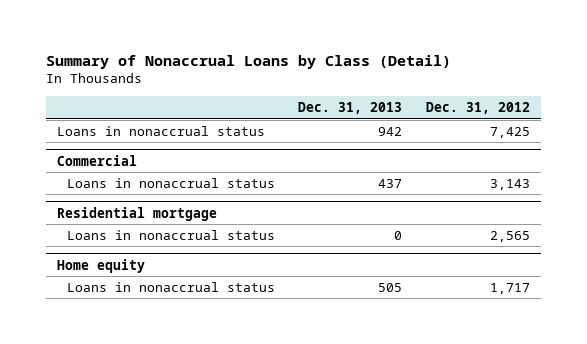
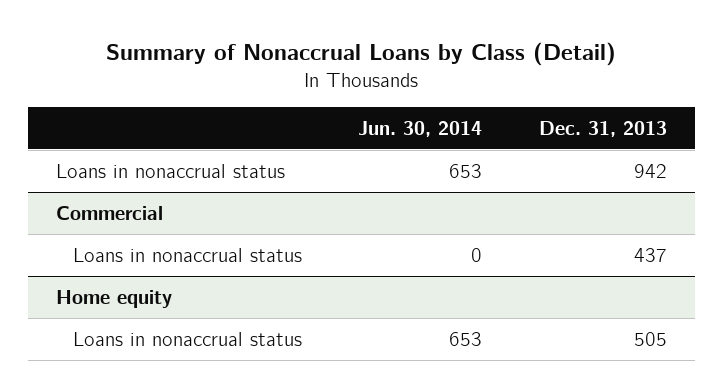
- | Dec. 31, 2013 | Dec. 31, 2012
+ | Jun. 30, 2014 | Dec. 31, 2013
- Residential mortgage
- Loans in nonaccrual status | 0 | 2,565

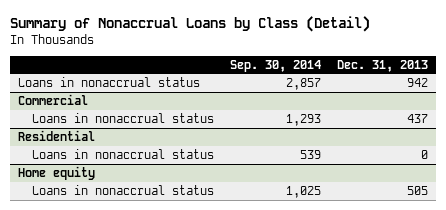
- | Jun. 30, 2014 | Dec. 31, 2013
+ | Sep. 30, 2014 | Dec. 31, 2013
+ Residential
+ Loans in nonaccrual status | 539 | 0

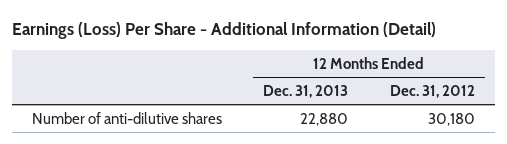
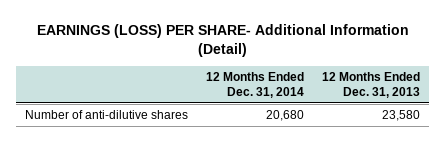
- Earnings (Loss) Per Share - Additional Information (Detail)
+ EARNINGS (LOSS) PER SHARE- Additional Information (Detail)
- | 12 Months Ended Dec. 31, 2013 | 12 Months Ended Dec. 31, 2012
+ | 12 Months Ended Dec. 31, 2014 | 12 Months Ended Dec. 31, 2013
- Number of anti-dilutive shares | 22,880 | 30,180
+ Number of anti-dilutive shares | 20,680 | 23,580

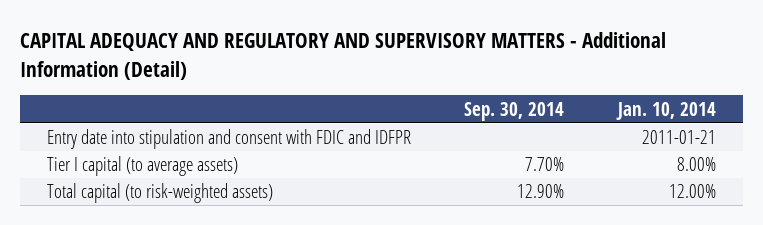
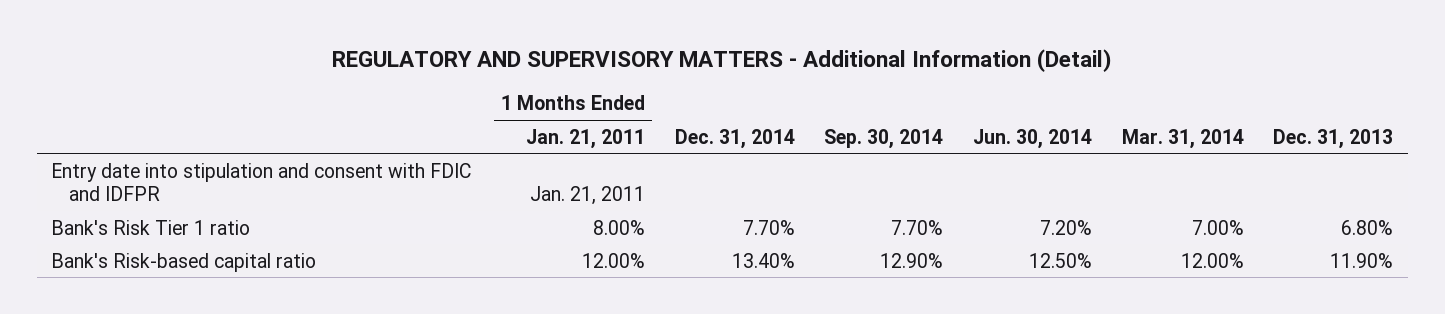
- CAPITAL ADEQUACY AND REGULATORY AND SUPERVISORY MATTERS - Additional Information (Detail)
+ REGULATORY AND SUPERVISORY MATTERS - Additional Information (Detail)
- | Sep. 30, 2014 | Jan. 10, 2014
+ | 1 Months Ended Jan. 21, 2011 | Dec. 31, 2014 | Sep. 30, 2014 | Jun. 30, 2014 | Mar. 31, 2014 | Dec. 31, 2013
- Tier I capital (to average assets) | 7.70% | 8.00%
- Total capital (to risk-weighted assets) | 12.90% | 12.00%
+ Bank's Risk Tier 1 ratio | 8.00% | 7.70% | 7.70% | 7.20% | 7.00% | 6.80%
+ Bank's Risk-based capital ratio | 12.00% | 13.40% | 12.90% | 12.50% | 12.00% | 11.90%

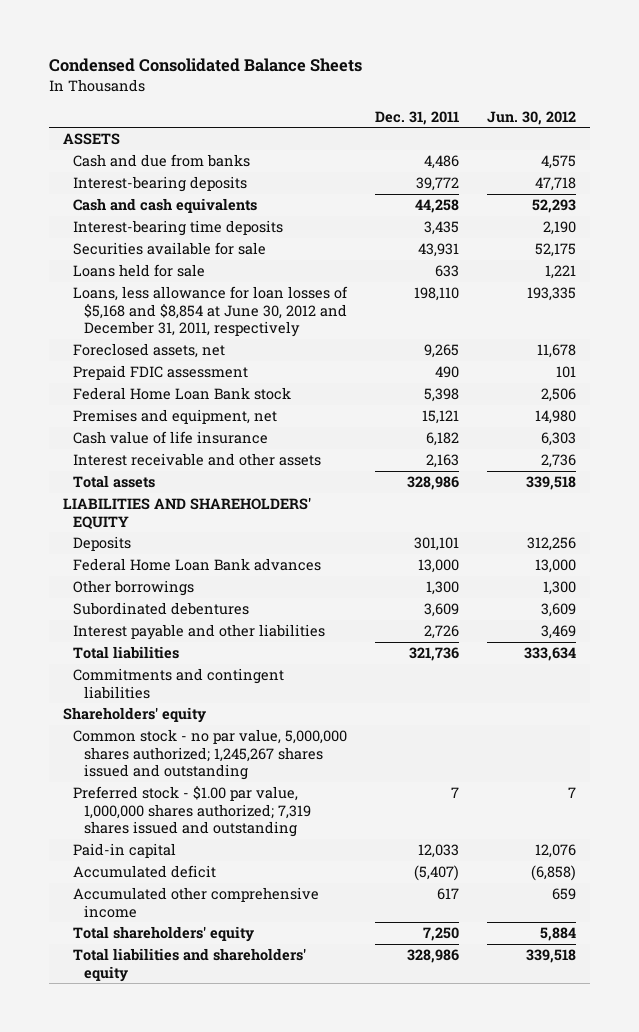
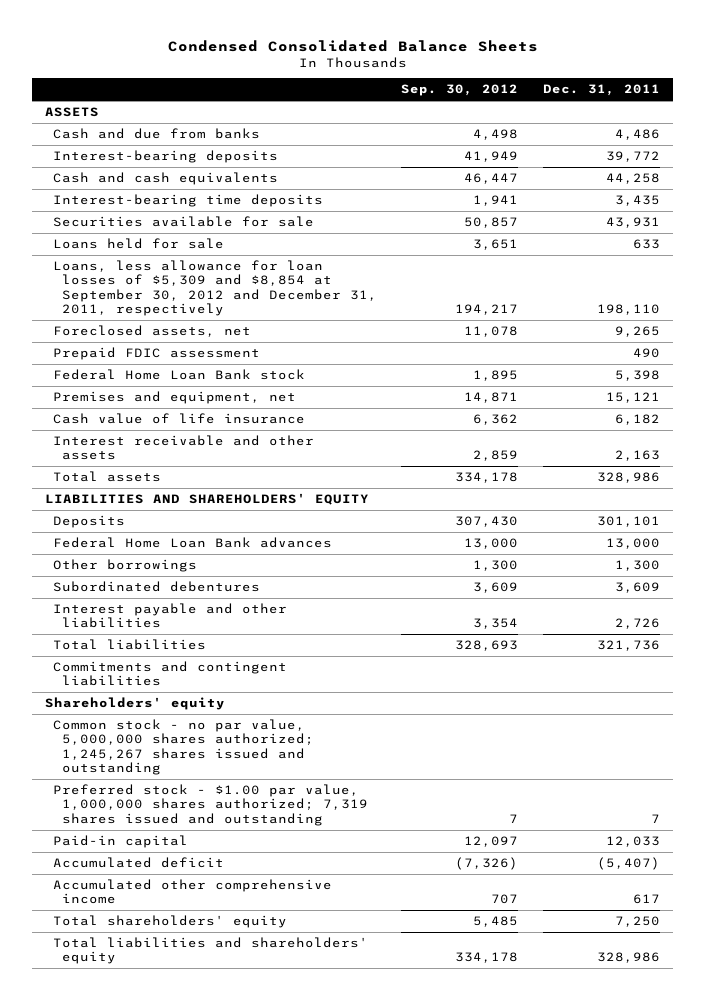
- | Dec. 31, 2011 | Jun. 30, 2012
+ | Sep. 30, 2012 | Dec. 31, 2011
- Loans, less allowance for loan losses of $5,168 and $8,854 at June 30, 2012 and December 31, 2011, respectively | 198,110 | 193,335
+ Loans, less allowance for loan losses of $5,309 and $8,854 at September 30, 2012 and December 31, 2011, respectively | 194,217 | 198,110

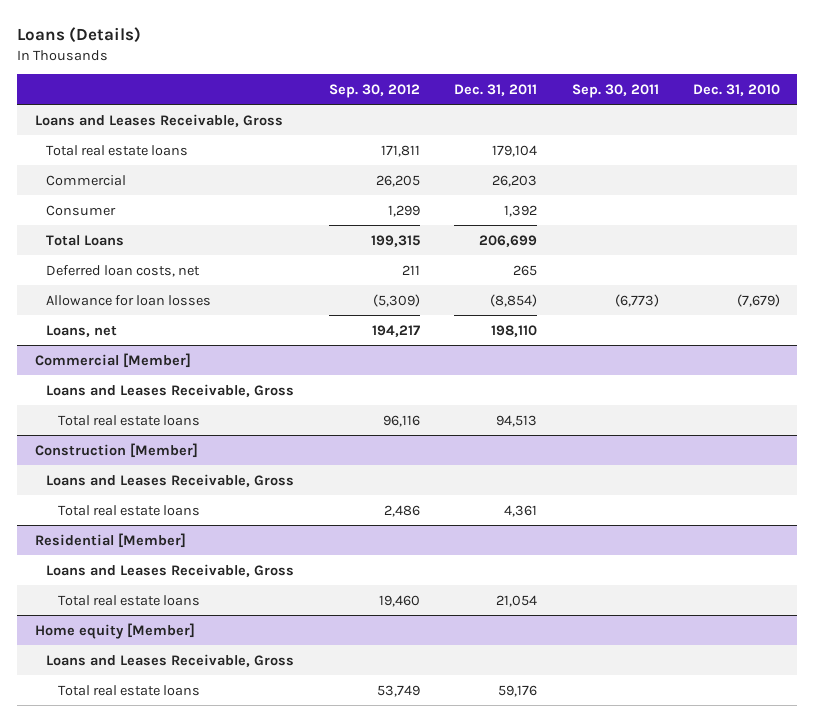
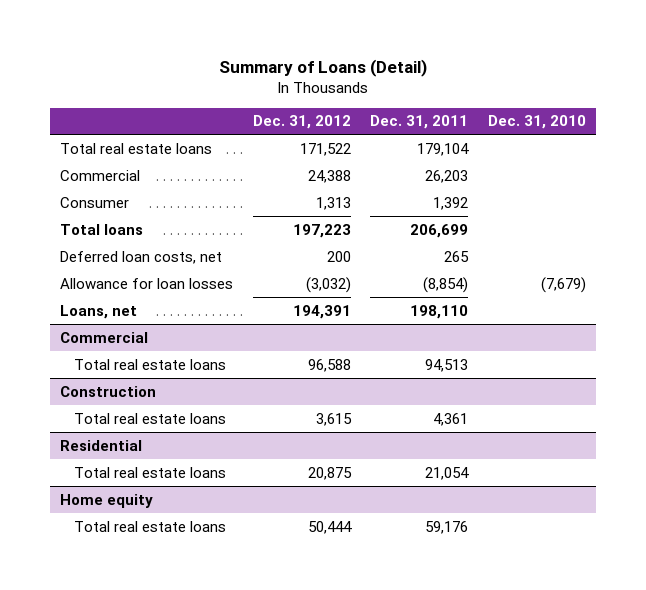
- Loans (Details)
+ Summary of Loans (Detail)
- | Sep. 30, 2012 | Dec. 31, 2011 | Sep. 30, 2011 | Dec. 31, 2010
+ | Dec. 31, 2012 | Dec. 31, 2011 | Dec. 31, 2010
- Loans and Leases Receivable, Gross
- Total Loans | 199,315 | 206,699 | |
+ Total loans | 197,223 | 206,699 |
- Commercial [Member]
- Loans and Leases Receivable, Gross
+ Commercial
- Construction [Member]
- Loans and Leases Receivable, Gross
+ Construction
- Residential [Member]
- Loans and Leases Receivable, Gross
+ Residential
- Home equity [Member]
- Loans and Leases Receivable, Gross
+ Home equity

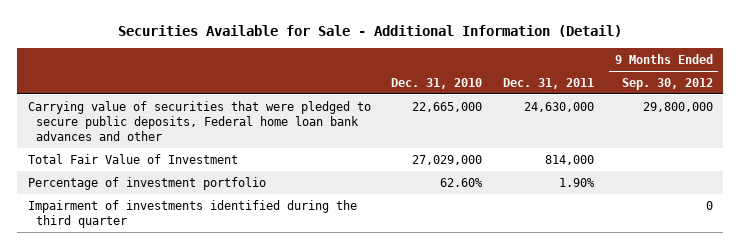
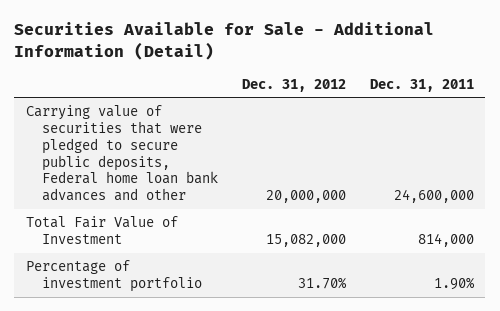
- | Dec. 31, 2010 | Dec. 31, 2011 | 9 Months Ended Sep. 30, 2012
+ | Dec. 31, 2012 | Dec. 31, 2011
- Carrying value of securities that were pledged to secure public deposits, Federal home loan bank advances and other | 22,665,000 | 24,630,000 | 29,800,000
+ Carrying value of securities that were pledged to secure public deposits, Federal home loan bank advances and other | 20,000,000 | 24,600,000
- Impairment of investments identified during the third quarter | | | 0

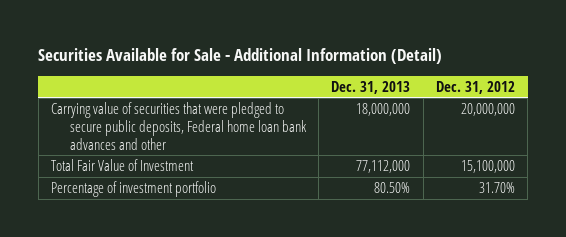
- | Dec. 31, 2012 | Dec. 31, 2011
+ | Dec. 31, 2013 | Dec. 31, 2012
- Total Fair Value of Investment | 15,082,000 | 814,000
+ Total Fair Value of Investment | 77,112,000 | 15,100,000

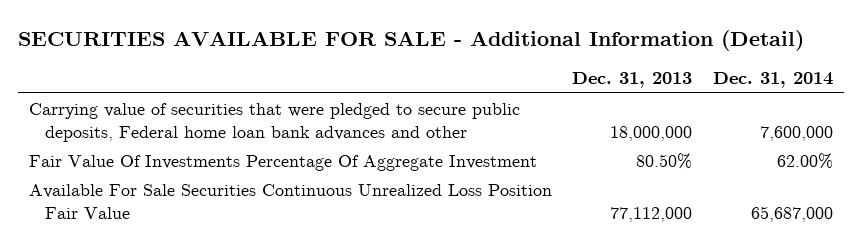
- Securities Available for Sale - Additional Information (Detail)
+ SECURITIES AVAILABLE FOR SALE - Additional Information (Detail)
- | Dec. 31, 2013 | Dec. 31, 2012
+ | Dec. 31, 2013 | Dec. 31, 2014
- Total Fair Value of Investment | 77,112,000 | 15,100,000
- Percentage of investment portfolio | 80.50% | 31.70%
+ Fair Value Of Investments Percentage Of Aggregate Investment | 80.50% | 62.00%
+ Available For Sale Securities Continuous Unrealized Loss Position Fair Value | 77,112,000 | 65,687,000

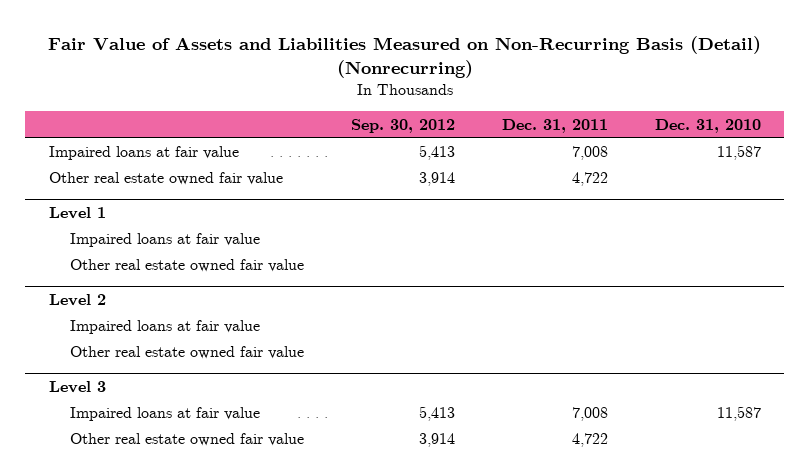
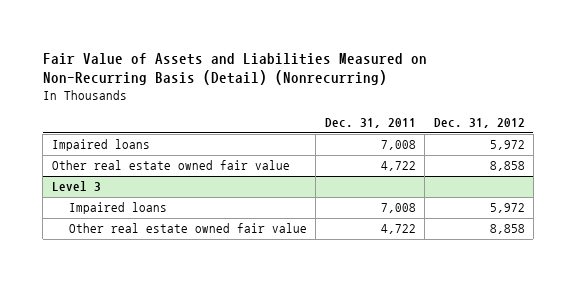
- | Sep. 30, 2012 | Dec. 31, 2011 | Dec. 31, 2010
+ | Dec. 31, 2011 | Dec. 31, 2012
- Impaired loans at fair value | 5,413 | 7,008 | 11,587
+ Impaired loans | 7,008 | 5,972
- Level 1
- Impaired loans at fair value
- Other real estate owned fair value
- Level 2
- Impaired loans at fair value
- Other real estate owned fair value
@ Level 3
- Impaired loans at fair value | 5,413 | 7,008 | 11,587
+ Impaired loans | 7,008 | 5,972

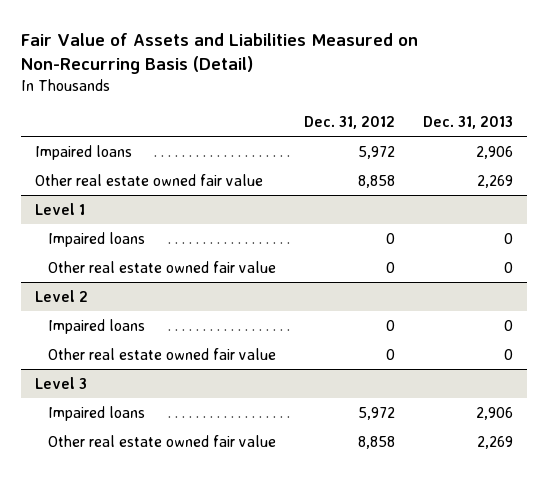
- Fair Value of Assets and Liabilities Measured on Non-Recurring Basis (Detail) (Nonrecurring)
+ Fair Value of Assets and Liabilities Measured on Non-Recurring Basis (Detail)
- | Dec. 31, 2011 | Dec. 31, 2012
+ | Dec. 31, 2012 | Dec. 31, 2013
+ Level 1
+ Impaired loans | 0 | 0
+ Other real estate owned fair value | 0 | 0
+ Level 2
+ Impaired loans | 0 | 0
+ Other real estate owned fair value | 0 | 0

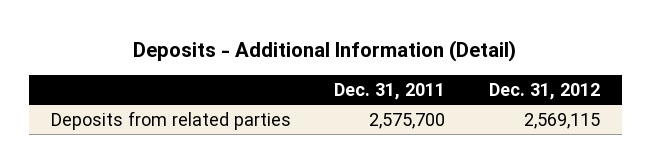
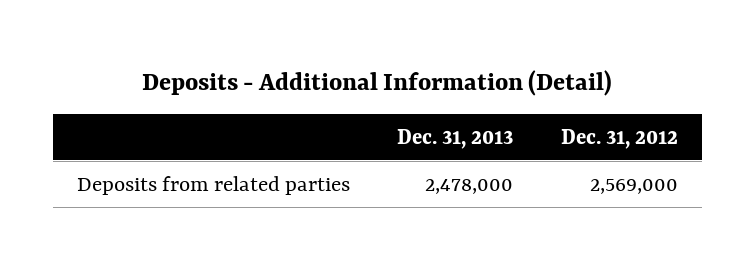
- | Dec. 31, 2011 | Dec. 31, 2012
+ | Dec. 31, 2013 | Dec. 31, 2012
- Deposits from related parties | 2,575,700 | 2,569,115
+ Deposits from related parties | 2,478,000 | 2,569,000

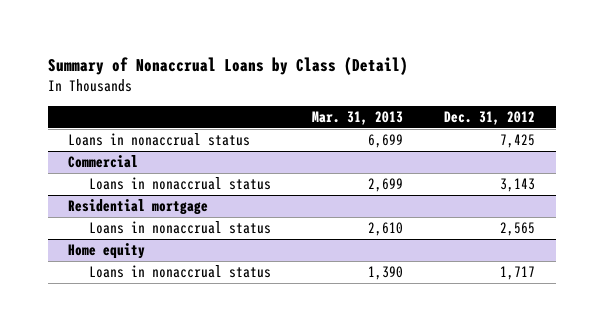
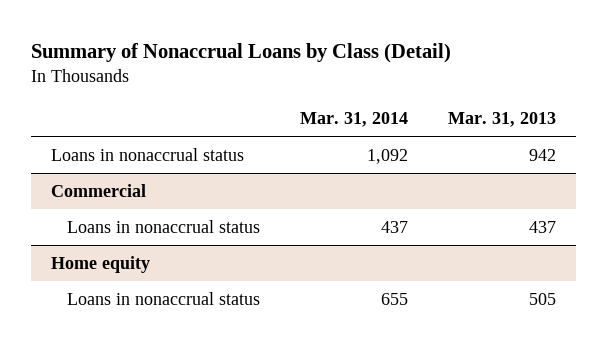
- | Mar. 31, 2013 | Dec. 31, 2012
+ | Mar. 31, 2014 | Mar. 31, 2013
- Loans in nonaccrual status | 6,699 | 7,425
+ Loans in nonaccrual status | 1,092 | 942
@ Commercial
- Loans in nonaccrual status | 2,699 | 3,143
- Residential mortgage
- Loans in nonaccrual status | 2,610 | 2,565
@ Commercial
+ Loans in nonaccrual status | 437 | 437
@ Home equity
- Loans in nonaccrual status | 1,390 | 1,717
+ Loans in nonaccrual status | 655 | 505

